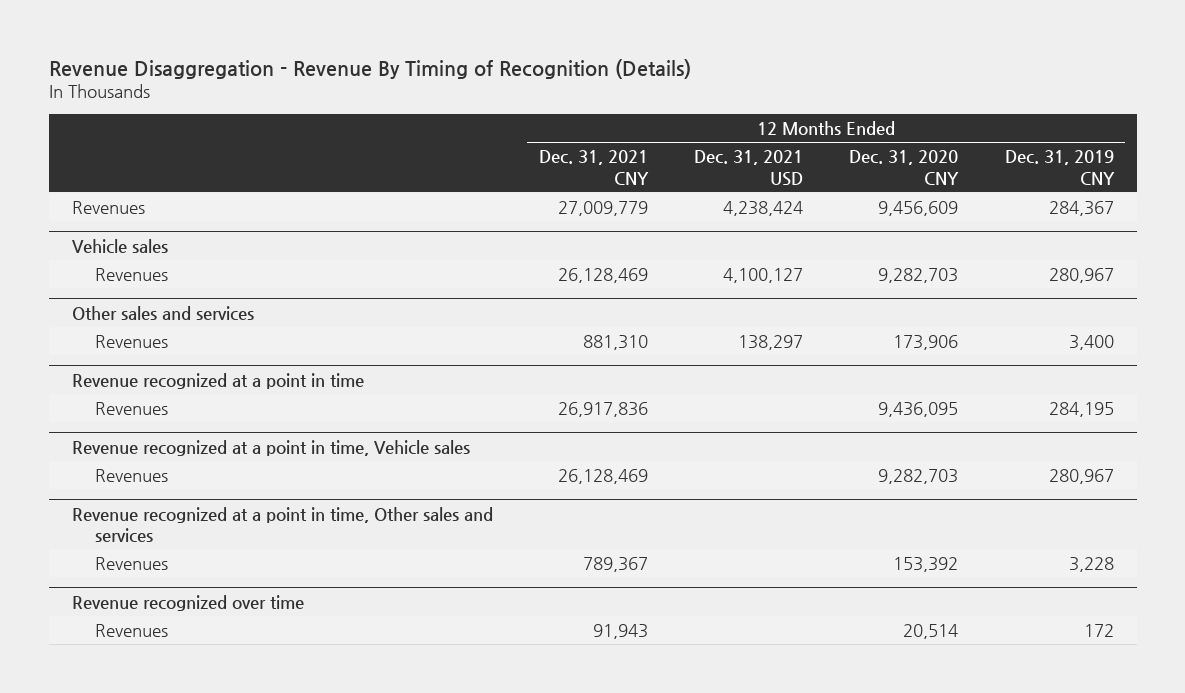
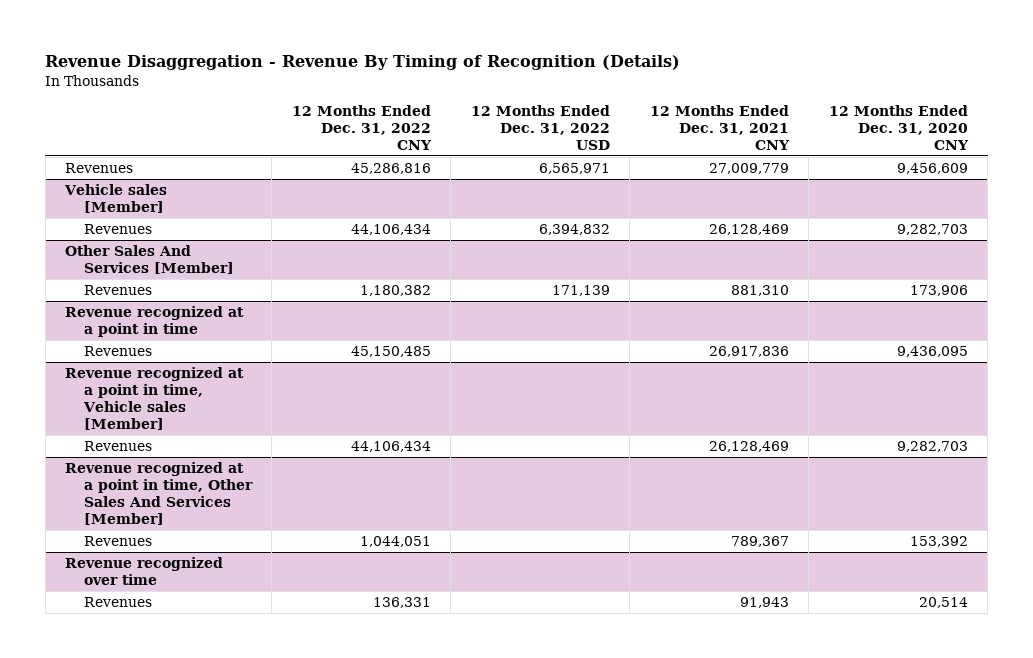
- | 12 Months Ended Dec. 31, 2021 CNY | 12 Months Ended Dec. 31, 2021 USD | 12 Months Ended Dec. 31, 2020 CNY | 12 Months Ended Dec. 31, 2019 CNY
+ | 12 Months Ended Dec. 31, 2022 CNY | 12 Months Ended Dec. 31, 2022 USD | 12 Months Ended Dec. 31, 2021 CNY | 12 Months Ended Dec. 31, 2020 CNY
- Vehicle sales
+ Vehicle sales [Member]
- Other sales and services
+ Other Sales And Services [Member]
- Revenue recognized at a point in time, Vehicle sales
+ Revenue recognized at a point in time, Vehicle sales [Member]
- Revenue recognized at a point in time, Other sales and services
+ Revenue recognized at a point in time, Other Sales And Services [Member]

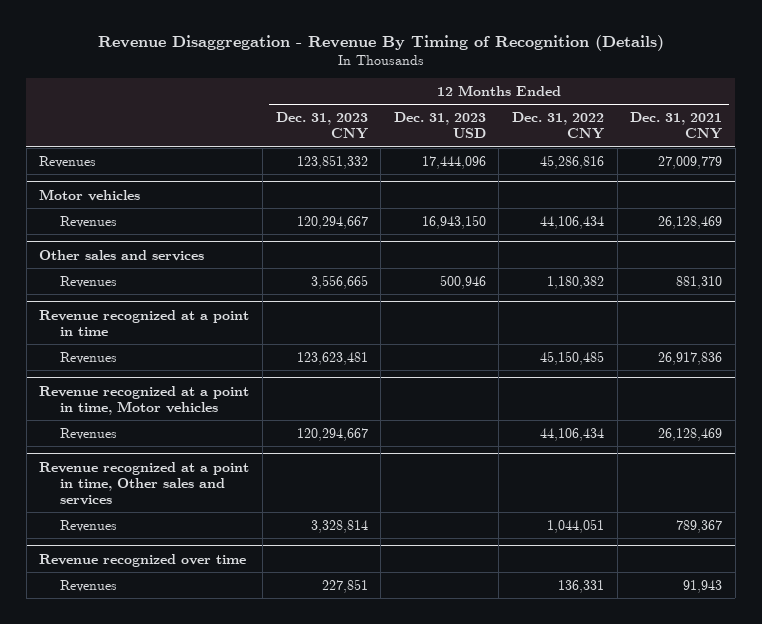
- | 12 Months Ended Dec. 31, 2022 CNY | 12 Months Ended Dec. 31, 2022 USD | 12 Months Ended Dec. 31, 2021 CNY | 12 Months Ended Dec. 31, 2020 CNY
+ | 12 Months Ended Dec. 31, 2023 CNY | 12 Months Ended Dec. 31, 2023 USD | 12 Months Ended Dec. 31, 2022 CNY | 12 Months Ended Dec. 31, 2021 CNY
- Vehicle sales [Member]
+ Motor vehicles
- Other Sales And Services [Member]
+ Other sales and services
- Revenue recognized at a point in time, Vehicle sales [Member]
+ Revenue recognized at a point in time, Motor vehicles
- Revenue recognized at a point in time, Other Sales And Services [Member]
+ Revenue recognized at a point in time, Other sales and services

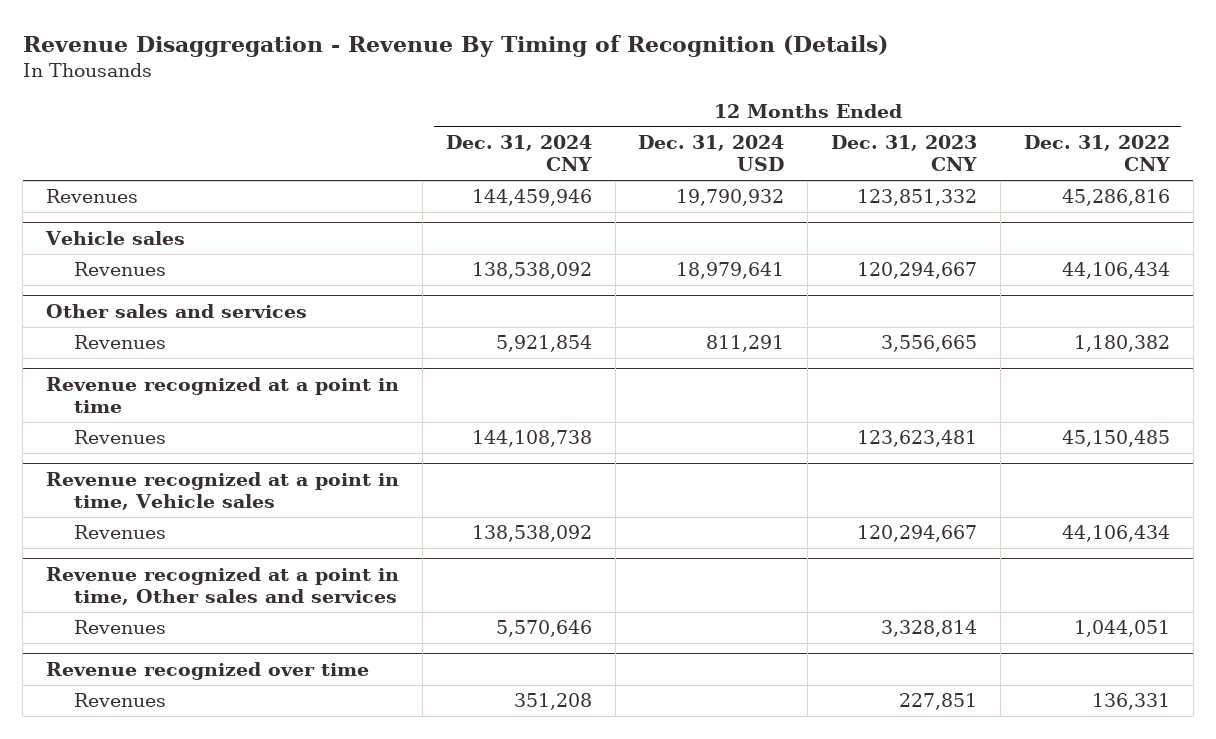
- | 12 Months Ended Dec. 31, 2023 CNY | 12 Months Ended Dec. 31, 2023 USD | 12 Months Ended Dec. 31, 2022 CNY | 12 Months Ended Dec. 31, 2021 CNY
+ | 12 Months Ended Dec. 31, 2024 CNY | 12 Months Ended Dec. 31, 2024 USD | 12 Months Ended Dec. 31, 2023 CNY | 12 Months Ended Dec. 31, 2022 CNY
- Motor vehicles
+ Vehicle sales
- Revenue recognized at a point in time, Motor vehicles
+ Revenue recognized at a point in time, Vehicle sales

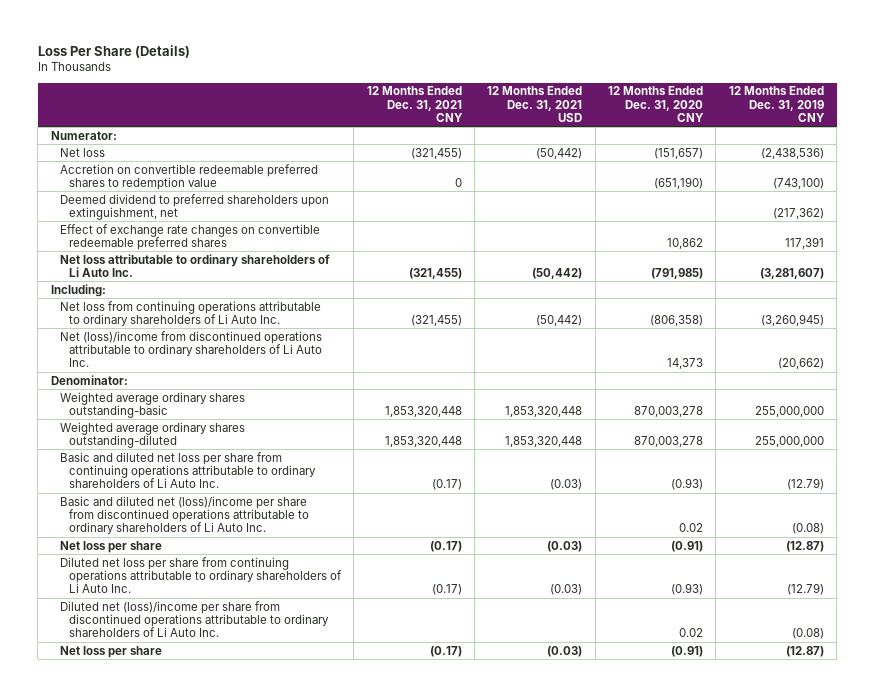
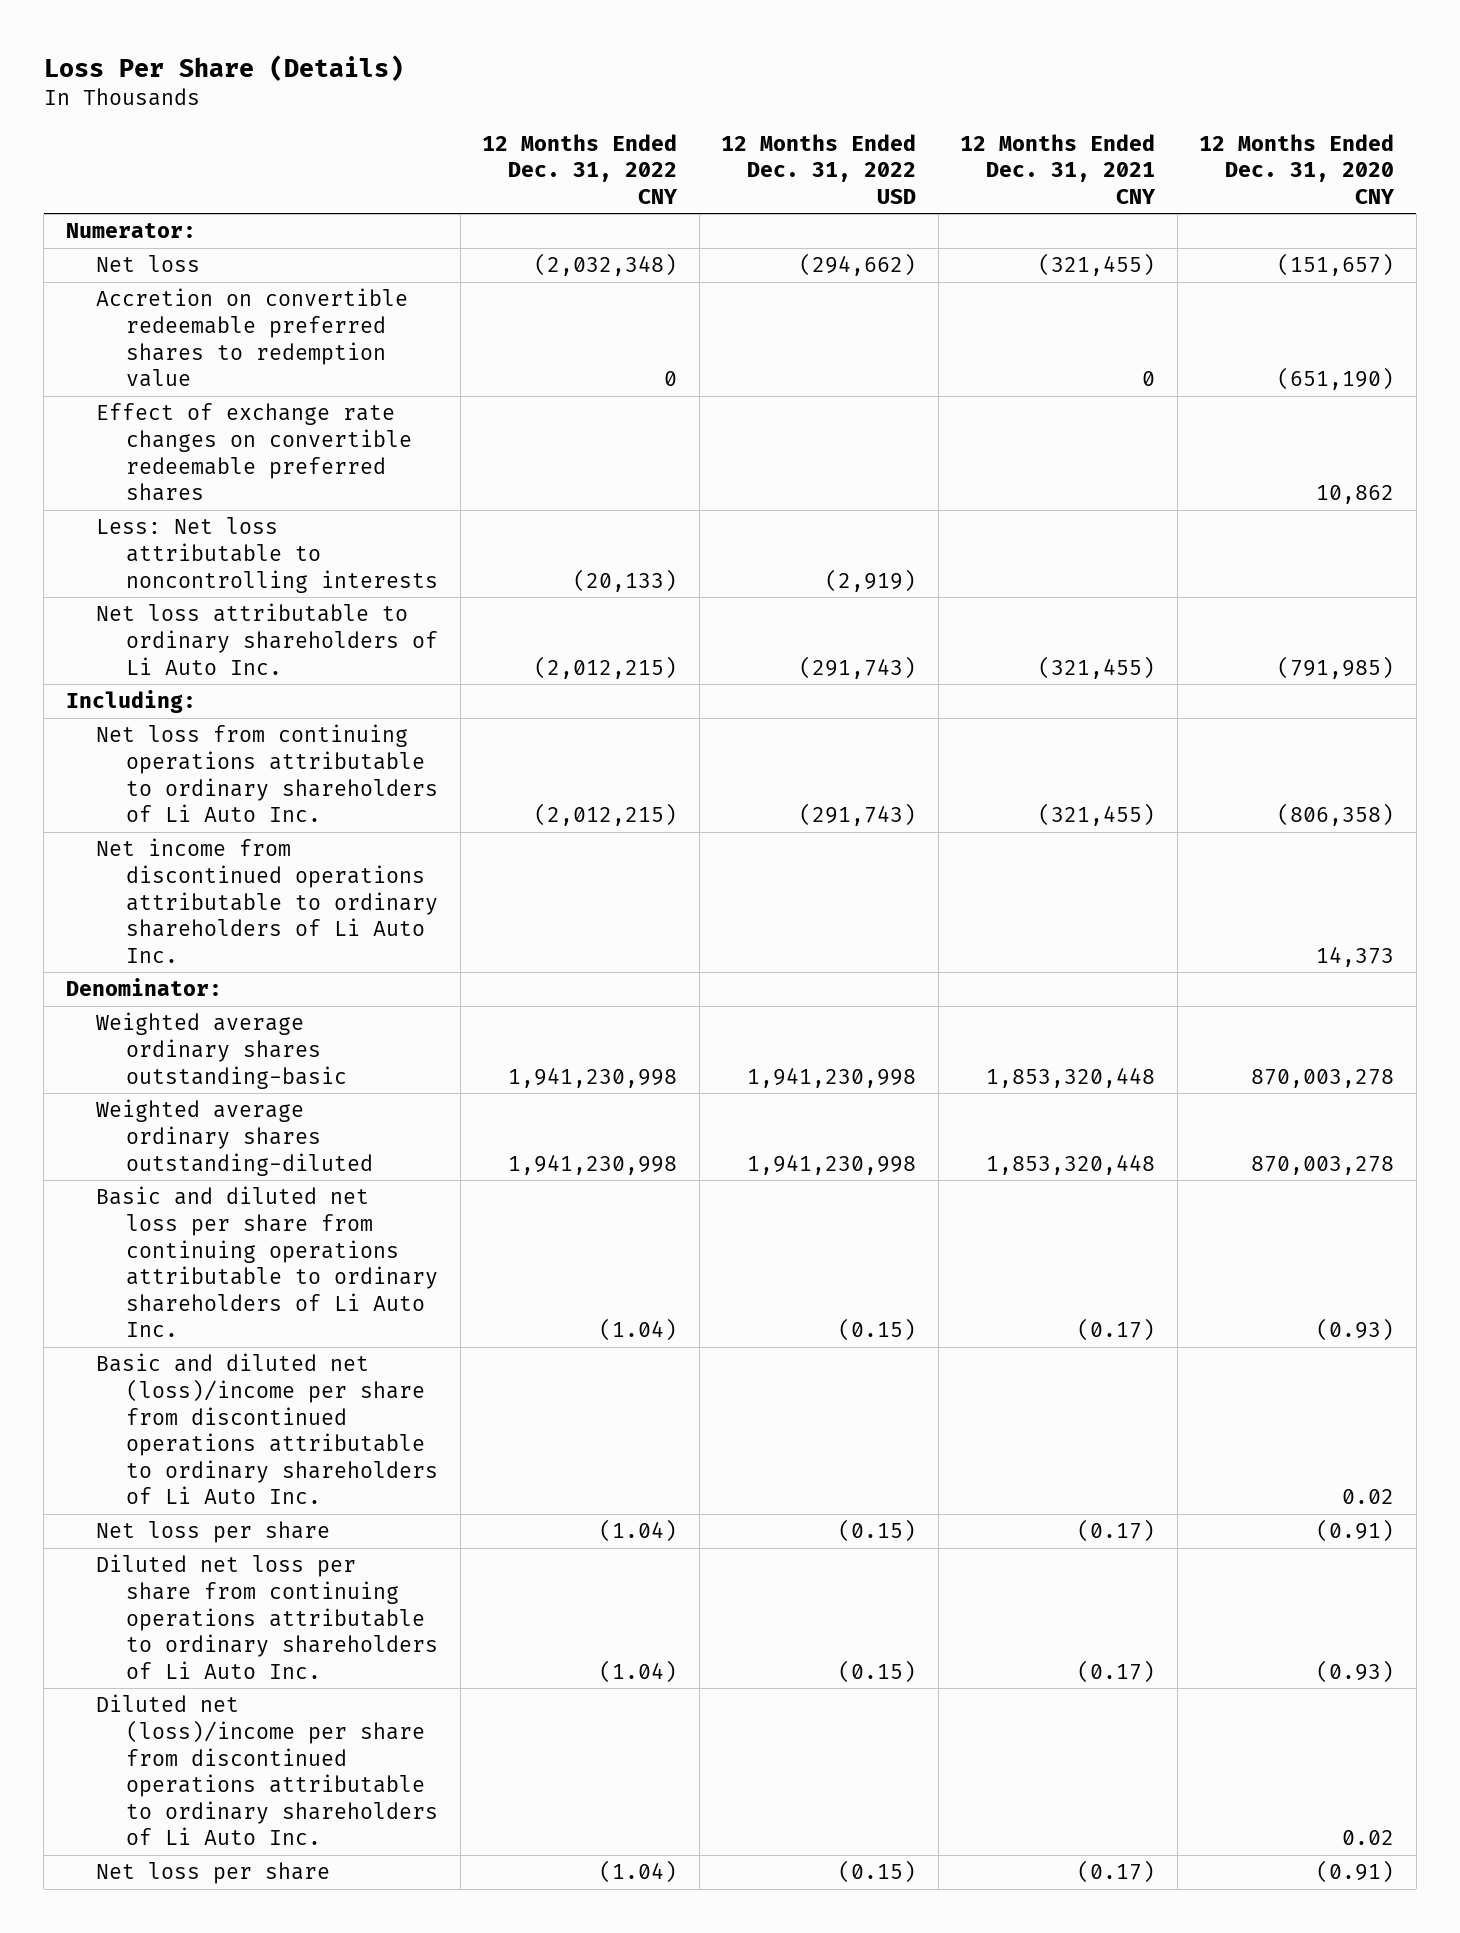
- | 12 Months Ended Dec. 31, 2021 CNY | 12 Months Ended Dec. 31, 2021 USD | 12 Months Ended Dec. 31, 2020 CNY | 12 Months Ended Dec. 31, 2019 CNY
+ | 12 Months Ended Dec. 31, 2022 CNY | 12 Months Ended Dec. 31, 2022 USD | 12 Months Ended Dec. 31, 2021 CNY | 12 Months Ended Dec. 31, 2020 CNY
- Deemed dividend to preferred shareholders upon extinguishment, net | | | | (217,362)
+ Less: Net loss attributable to noncontrolling interests | (20,133) | (2,919) | |
- Net (loss)/income from discontinued operations attributable to ordinary shareholders of Li Auto Inc. | | | 14,373 | (20,662)
+ Net income from discontinued operations attributable to ordinary shareholders of Li Auto Inc. | | | | 14,373

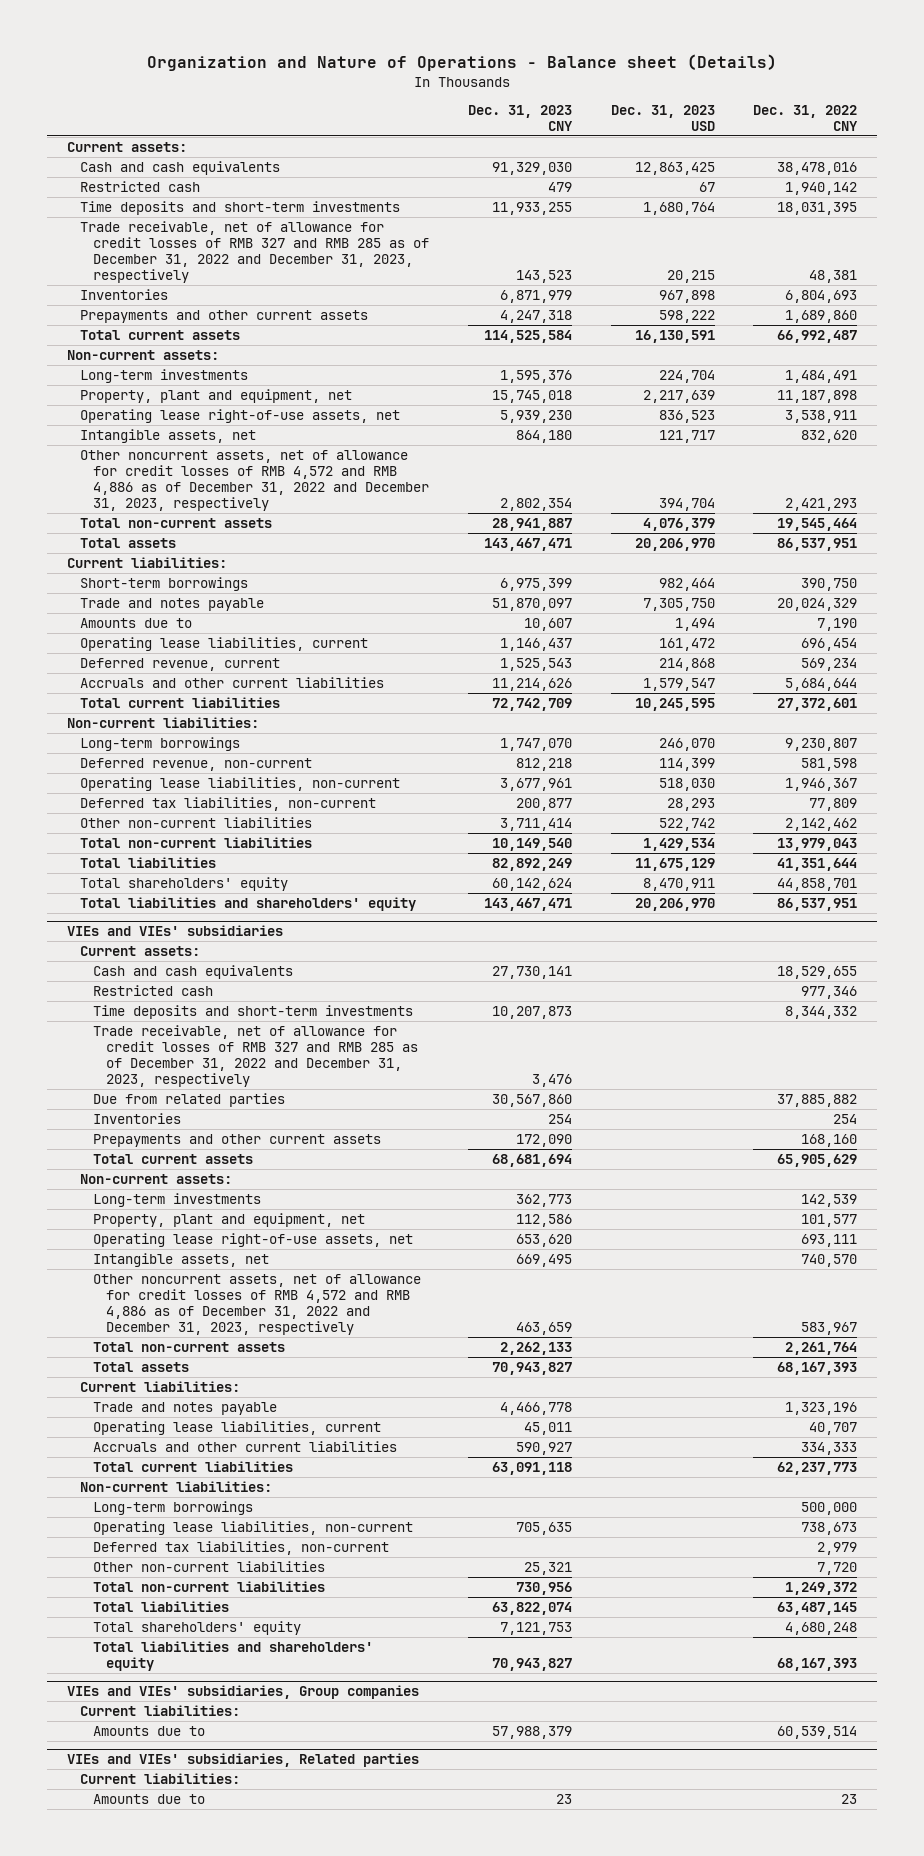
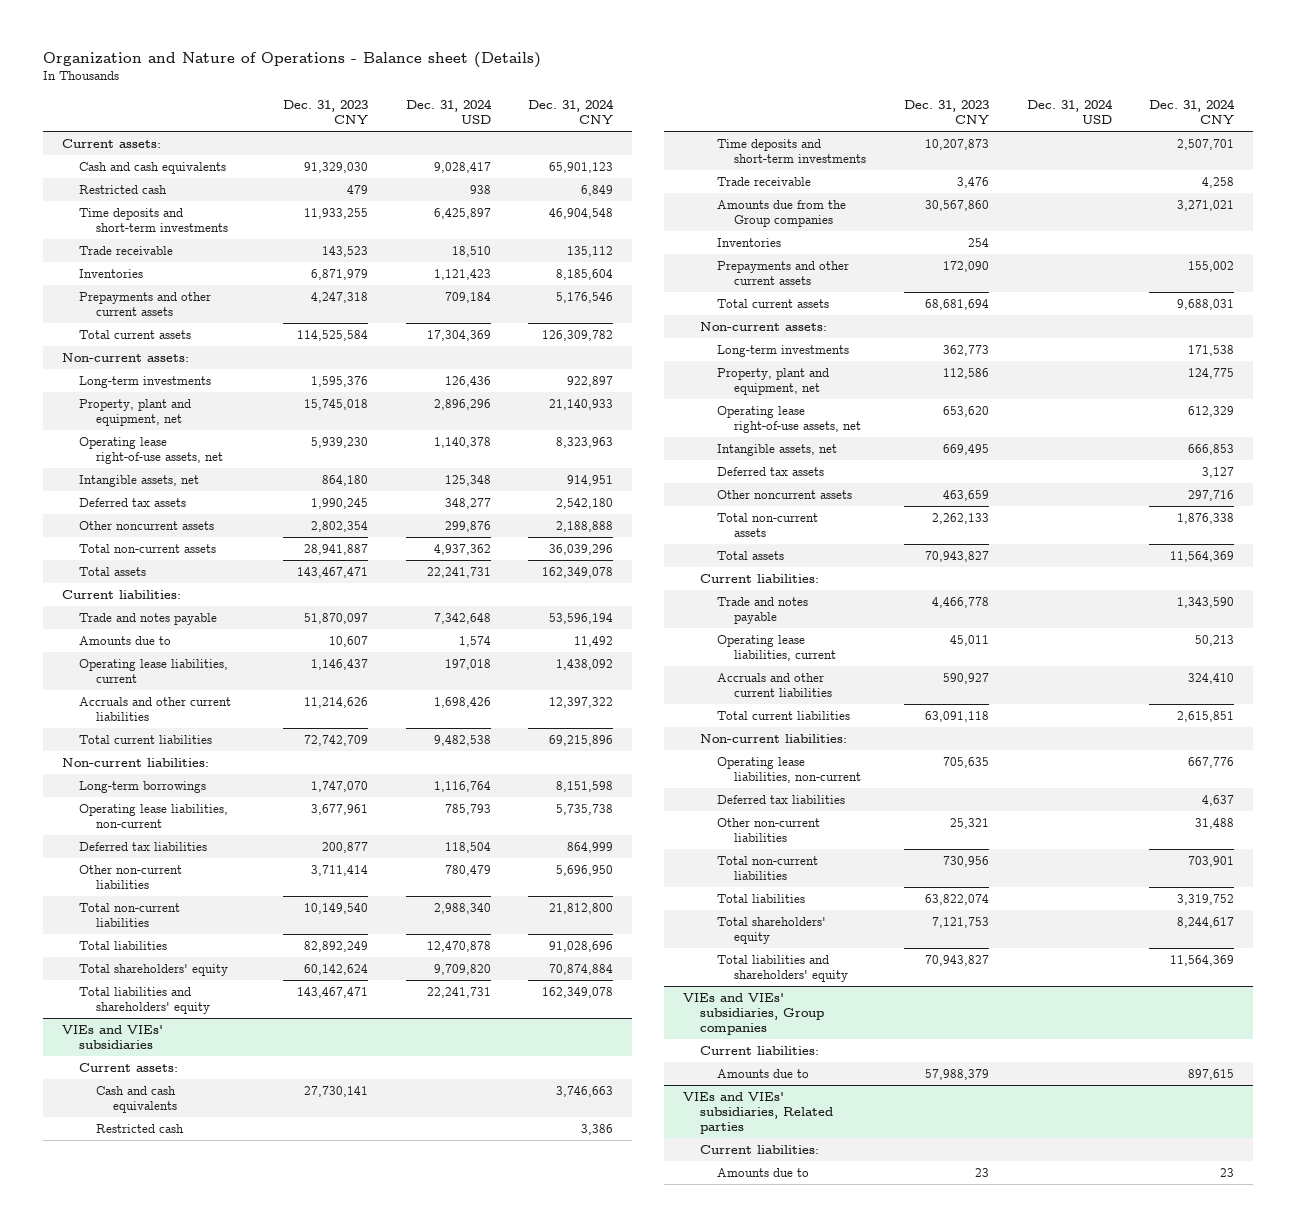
- | Dec. 31, 2023 CNY | Dec. 31, 2023 USD | Dec. 31, 2022 CNY
+ | Dec. 31, 2023 CNY | Dec. 31, 2024 USD | Dec. 31, 2024 CNY
- Trade receivable, net of allowance for credit losses of RMB 327 and RMB 285 as of December 31, 2022 and December 31, 2023, respectively | 143,523 | 20,215 | 48,381
+ Trade receivable | 143,523 | 18,510 | 135,112
- Other noncurrent assets, net of allowance for credit losses of RMB 4,572 and RMB 4,886 as of December 31, 2022 and December 31, 2023, respectively | 2,802,354 | 394,704 | 2,421,293
+ Deferred tax assets | 1,990,245 | 348,277 | 2,542,180
+ Other noncurrent assets | 2,802,354 | 299,876 | 2,188,888
- Short-term borrowings | 6,975,399 | 982,464 | 390,750
- Deferred revenue, current | 1,525,543 | 214,868 | 569,234
- Deferred revenue, non-current | 812,218 | 114,399 | 581,598
- Deferred tax liabilities, non-current | 200,877 | 28,293 | 77,809
+ Deferred tax liabilities | 200,877 | 118,504 | 864,999
@ VIEs and VIEs' subsidiaries
- Trade receivable, net of allowance for credit losses of RMB 327 and RMB 285 as of December 31, 2022 and December 31, 2023, respectively | 3,476 | |
- Due from related parties | 30,567,860 | | 37,885,882
+ Trade receivable | 3,476 | | 4,258
+ Amounts due from the Group companies | 30,567,860 | | 3,271,021
- Other noncurrent assets, net of allowance for credit losses of RMB 4,572 and RMB 4,886 as of December 31, 2022 and December 31, 2023, respectively | 463,659 | | 583,967
+ Deferred tax assets | | | 3,127
+ Other noncurrent assets | 463,659 | | 297,716
- Long-term borrowings | | | 500,000
- Deferred tax liabilities, non-current | | | 2,979
+ Deferred tax liabilities | | | 4,637

